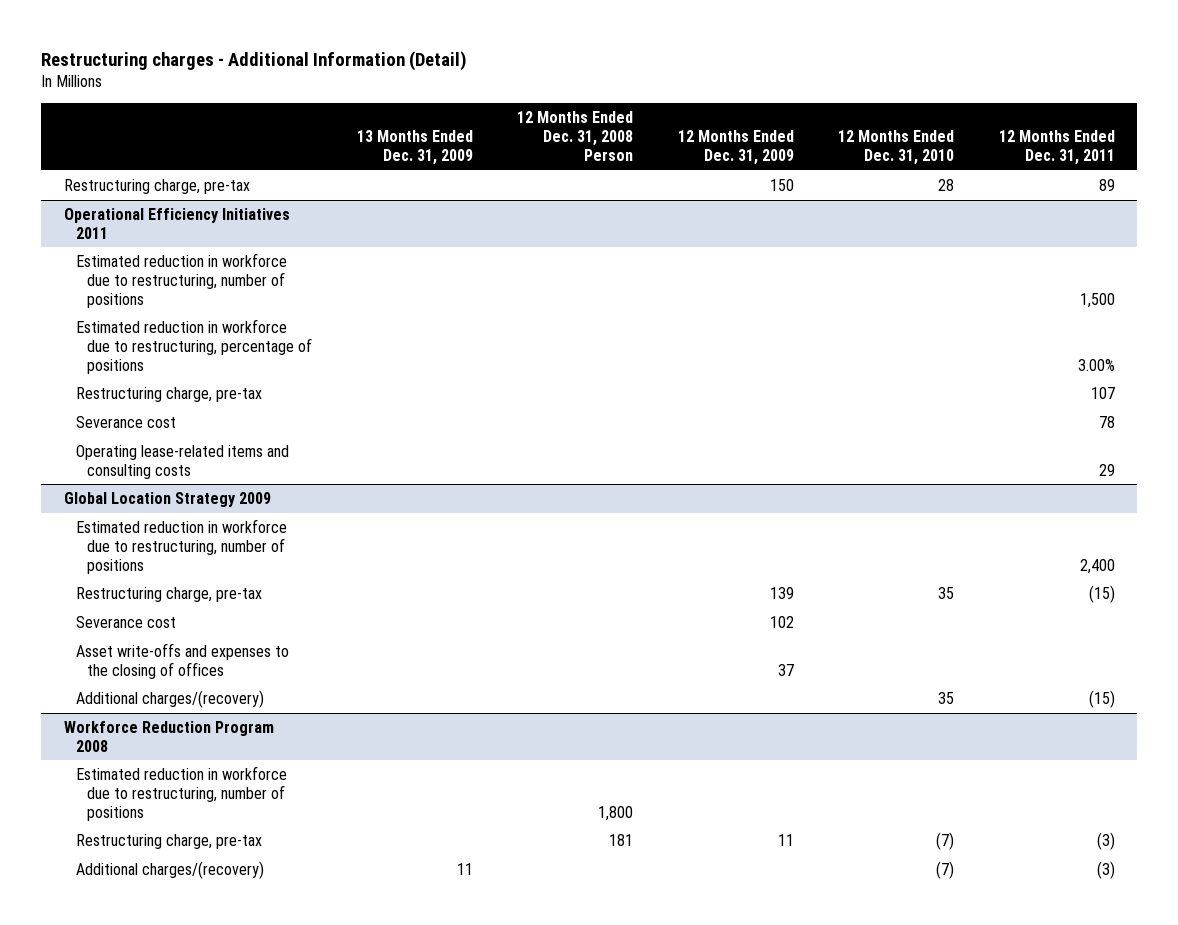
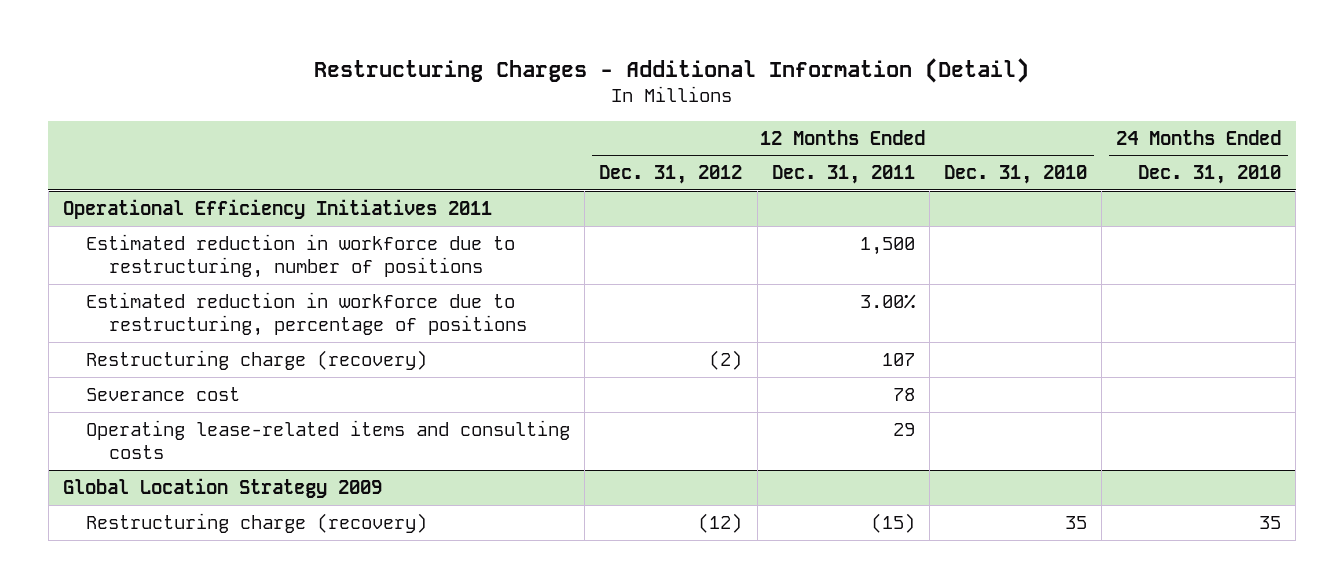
- Restructuring charges - Additional Information (Detail)
+ Restructuring Charges - Additional Information (Detail)
- | 13 Months Ended Dec. 31, 2009 | 12 Months Ended Dec. 31, 2008 Person | 12 Months Ended Dec. 31, 2009 | 12 Months Ended Dec. 31, 2010 | 12 Months Ended Dec. 31, 2011
+ | 12 Months Ended Dec. 31, 2012 | 12 Months Ended Dec. 31, 2011 | 12 Months Ended Dec. 31, 2010 | 24 Months Ended Dec. 31, 2010
- Restructuring charge, pre-tax | | | 150 | 28 | 89
@ Operational Efficiency Initiatives 2011
- Restructuring charge, pre-tax | | | | | 107
+ Restructuring charge (recovery) | (2) | 107 | |
@ Global Location Strategy 2009
- Estimated reduction in workforce due to restructuring, number of positions | | | | | 2,400
- Restructuring charge, pre-tax | | | 139 | 35 | (15)
- Severance cost | | | 102 | |
- Asset write-offs and expenses to the closing of offices | | | 37 | |
- Additional charges/(recovery) | | | | 35 | (15)
- Workforce Reduction Program 2008
- Estimated reduction in workforce due to restructuring, number of positions | | 1,800 | | |
- Restructuring charge, pre-tax | | 181 | 11 | (7) | (3)
- Additional charges/(recovery) | 11 | | | (7) | (3)
@ Global Location Strategy 2009
+ Restructuring charge (recovery) | (12) | (15) | 35 | 35

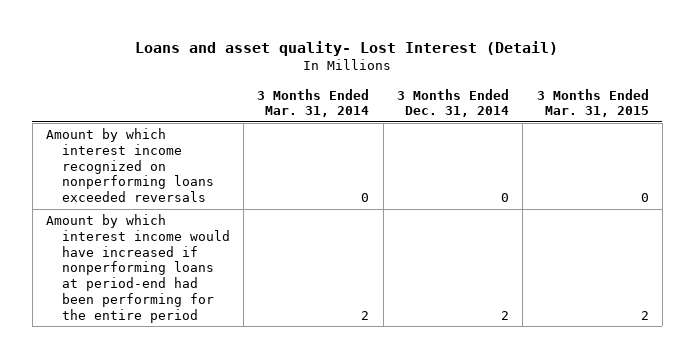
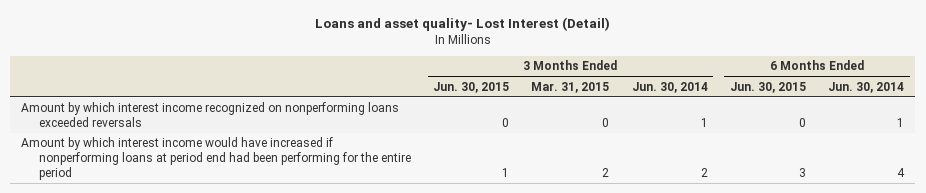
- | 3 Months Ended Mar. 31, 2014 | 3 Months Ended Dec. 31, 2014 | 3 Months Ended Mar. 31, 2015
+ | 3 Months Ended Jun. 30, 2015 | 3 Months Ended Mar. 31, 2015 | 3 Months Ended Jun. 30, 2014 | 6 Months Ended Jun. 30, 2015 | 6 Months Ended Jun. 30, 2014
- Amount by which interest income would have increased if nonperforming loans at period-end had been performing for the entire period | 2 | 2 | 2
+ Amount by which interest income would have increased if nonperforming loans at period end had been performing for the entire period | 1 | 2 | 2 | 3 | 4

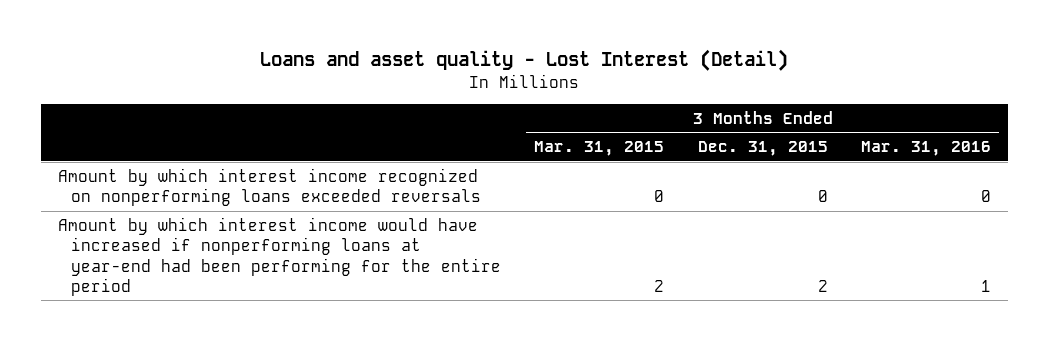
- Loans and asset quality- Lost Interest (Detail)
+ Loans and asset quality - Lost Interest (Detail)
- | 3 Months Ended Jun. 30, 2015 | 3 Months Ended Mar. 31, 2015 | 3 Months Ended Jun. 30, 2014 | 6 Months Ended Jun. 30, 2015 | 6 Months Ended Jun. 30, 2014
+ | 3 Months Ended Mar. 31, 2015 | 3 Months Ended Dec. 31, 2015 | 3 Months Ended Mar. 31, 2016
- Amount by which interest income would have increased if nonperforming loans at period end had been performing for the entire period | 1 | 2 | 2 | 3 | 4
+ Amount by which interest income would have increased if nonperforming loans at year-end had been performing for the entire period | 2 | 2 | 1

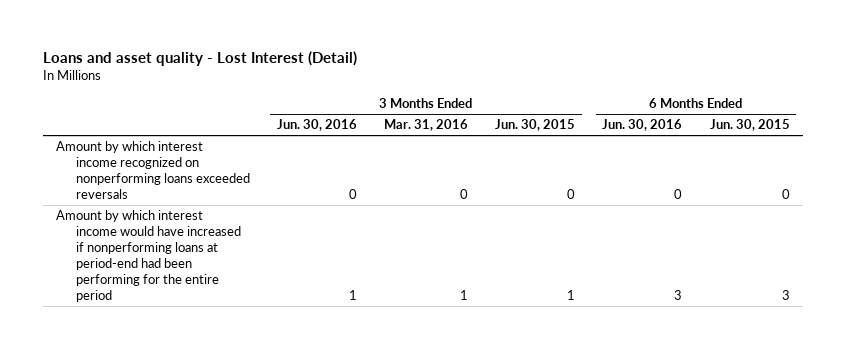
- | 3 Months Ended Mar. 31, 2015 | 3 Months Ended Dec. 31, 2015 | 3 Months Ended Mar. 31, 2016
+ | 3 Months Ended Jun. 30, 2016 | 3 Months Ended Mar. 31, 2016 | 3 Months Ended Jun. 30, 2015 | 6 Months Ended Jun. 30, 2016 | 6 Months Ended Jun. 30, 2015
- Amount by which interest income would have increased if nonperforming loans at year-end had been performing for the entire period | 2 | 2 | 1
+ Amount by which interest income would have increased if nonperforming loans at period-end had been performing for the entire period | 1 | 1 | 1 | 3 | 3

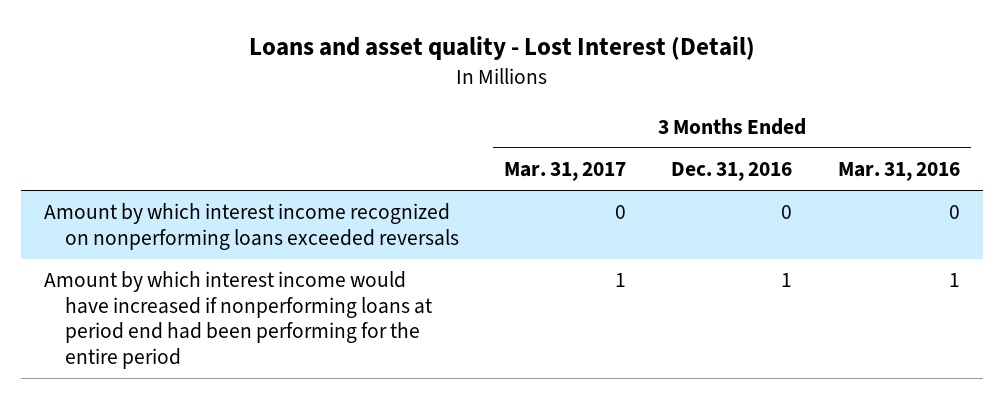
- | 3 Months Ended Jun. 30, 2016 | 3 Months Ended Mar. 31, 2016 | 3 Months Ended Jun. 30, 2015 | 6 Months Ended Jun. 30, 2016 | 6 Months Ended Jun. 30, 2015
+ | 3 Months Ended Mar. 31, 2017 | 3 Months Ended Dec. 31, 2016 | 3 Months Ended Mar. 31, 2016
- Amount by which interest income would have increased if nonperforming loans at period-end had been performing for the entire period | 1 | 1 | 1 | 3 | 3
+ Amount by which interest income would have increased if nonperforming loans at period end had been performing for the entire period | 1 | 1 | 1

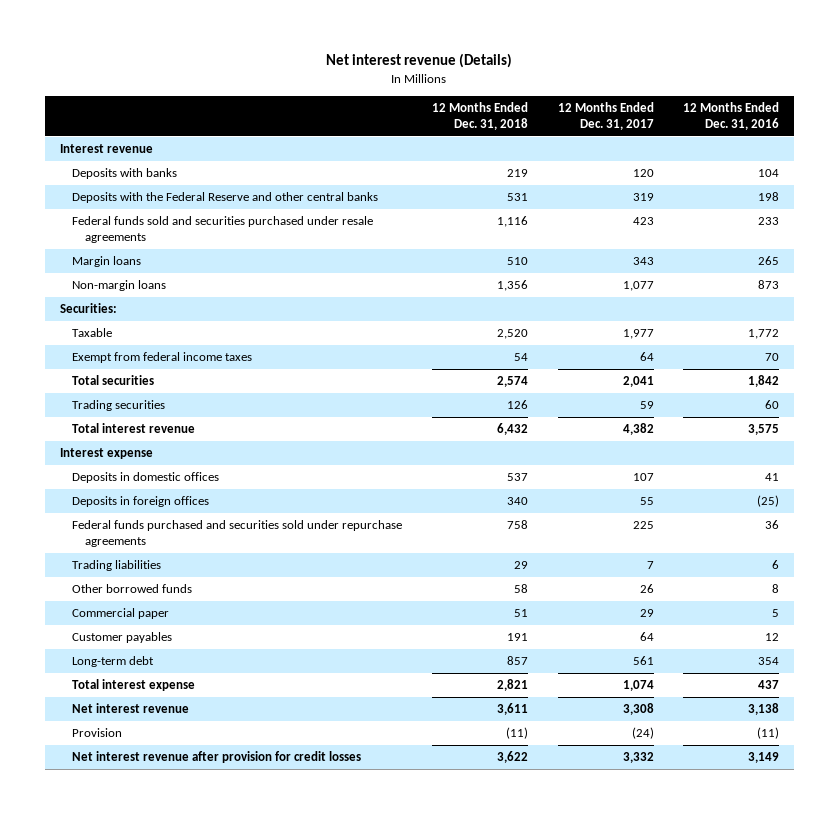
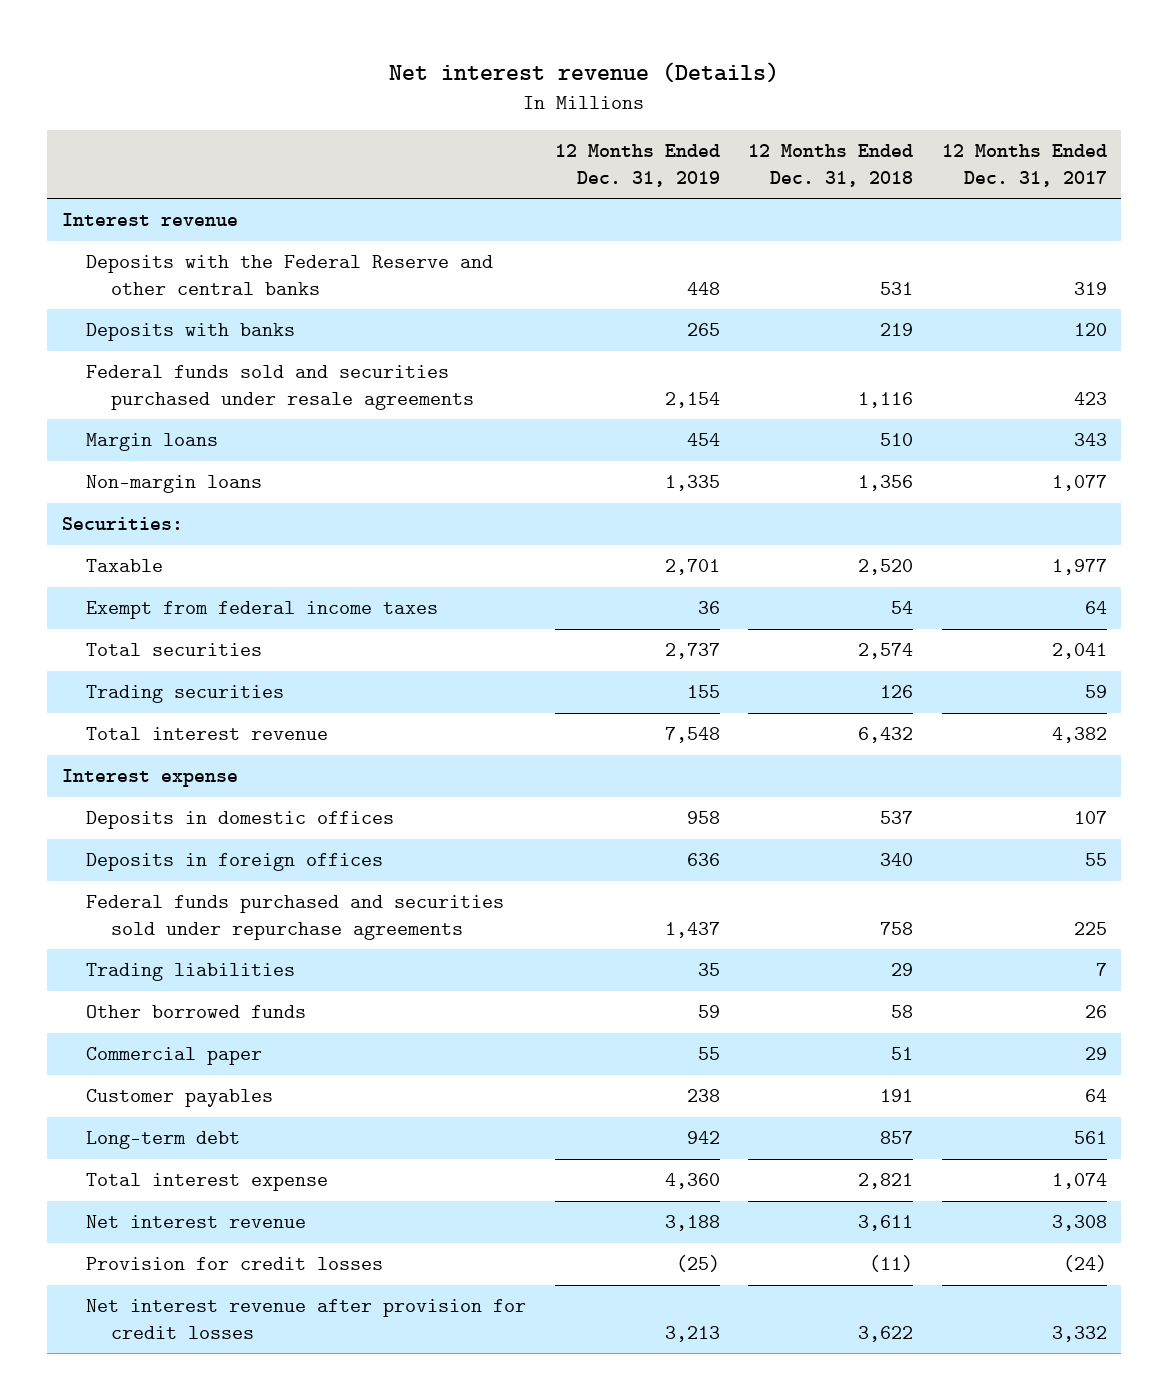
- | 12 Months Ended Dec. 31, 2018 | 12 Months Ended Dec. 31, 2017 | 12 Months Ended Dec. 31, 2016
+ | 12 Months Ended Dec. 31, 2019 | 12 Months Ended Dec. 31, 2018 | 12 Months Ended Dec. 31, 2017
moved down: Deposits with banks | 265 | 219 | 120
- Provision | (11) | (24) | (11)
+ Provision for credit losses | (25) | (11) | (24)

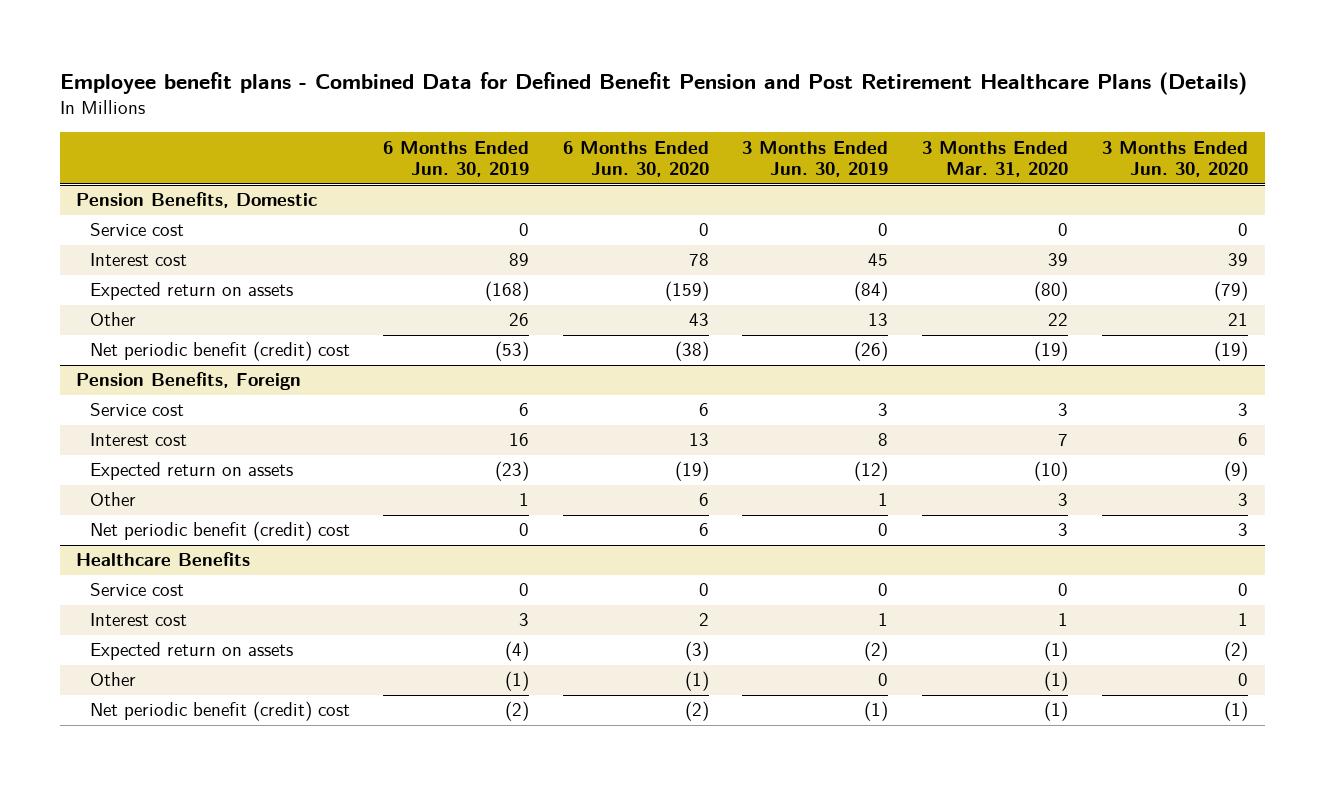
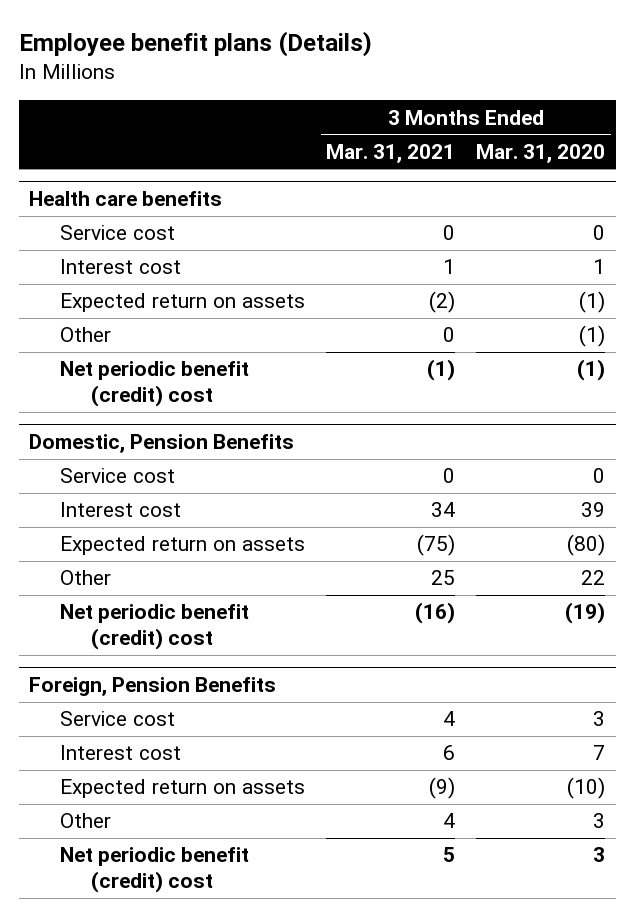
- Employee benefit plans - Combined Data for Defined Benefit Pension and Post Retirement Healthcare Plans (Details)
+ Employee benefit plans (Details)
- | 6 Months Ended Jun. 30, 2019 | 6 Months Ended Jun. 30, 2020 | 3 Months Ended Jun. 30, 2019 | 3 Months Ended Mar. 31, 2020 | 3 Months Ended Jun. 30, 2020
+ | 3 Months Ended Mar. 31, 2021 | 3 Months Ended Mar. 31, 2020
- Pension Benefits, Domestic
+ Health care benefits
+ Interest cost | 1 | 1
+ Expected return on assets | (2) | (1)
+ Other | 0 | (1)
+ Net periodic benefit (credit) cost | (1) | (1)
+ Domestic, Pension Benefits
+ Service cost | 0 | 0
- Pension Benefits, Foreign
+ Foreign, Pension Benefits
- Healthcare Benefits
- Service cost | 0 | 0 | 0 | 0 | 0
- Interest cost | 3 | 2 | 1 | 1 | 1
- Expected return on assets | (4) | (3) | (2) | (1) | (2)
- Other | (1) | (1) | 0 | (1) | 0
- Net periodic benefit (credit) cost | (2) | (2) | (1) | (1) | (1)

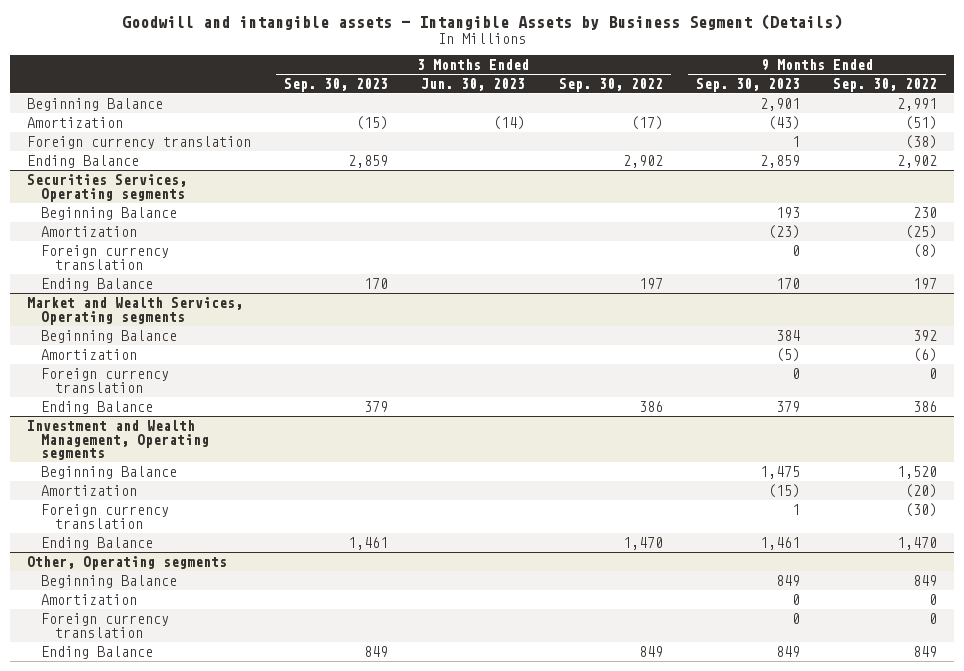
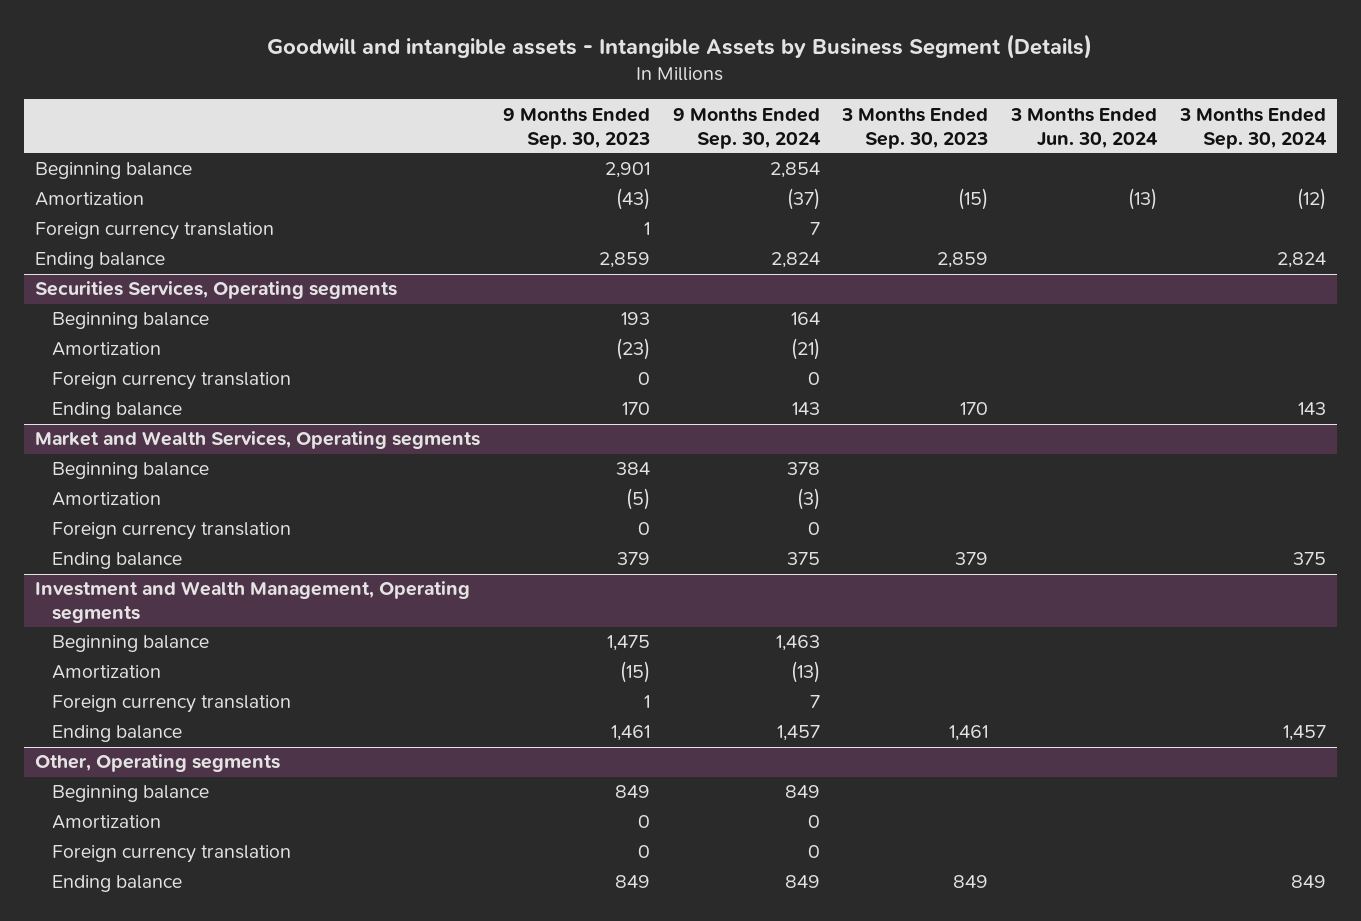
- | 3 Months Ended Sep. 30, 2023 | 3 Months Ended Jun. 30, 2023 | 3 Months Ended Sep. 30, 2022 | 9 Months Ended Sep. 30, 2023 | 9 Months Ended Sep. 30, 2022
+ | 9 Months Ended Sep. 30, 2023 | 9 Months Ended Sep. 30, 2024 | 3 Months Ended Sep. 30, 2023 | 3 Months Ended Jun. 30, 2024 | 3 Months Ended Sep. 30, 2024
- Beginning Balance | | | | 2,901 | 2,991
+ Beginning balance | 2,901 | 2,854 | | |
- Ending Balance | 2,859 | | 2,902 | 2,859 | 2,902
+ Ending balance | 2,859 | 2,824 | 2,859 | | 2,824
@ Securities Services, Operating segments
- Beginning Balance | | | | 193 | 230
+ Beginning balance | 193 | 164 | | |
- Ending Balance | 170 | | 197 | 170 | 197
+ Ending balance | 170 | 143 | 170 | | 143
@ Market and Wealth Services, Operating segments
- Beginning Balance | | | | 384 | 392
+ Beginning balance | 384 | 378 | | |
- Ending Balance | 379 | | 386 | 379 | 386
+ Ending balance | 379 | 375 | 379 | | 375
@ Investment and Wealth Management, Operating segments
- Beginning Balance | | | | 1,475 | 1,520
+ Beginning balance | 1,475 | 1,463 | | |
- Ending Balance | 1,461 | | 1,470 | 1,461 | 1,470
+ Ending balance | 1,461 | 1,457 | 1,461 | | 1,457
@ Other, Operating segments
- Beginning Balance | | | | 849 | 849
+ Beginning balance | 849 | 849 | | |
- Ending Balance | 849 | | 849 | 849 | 849
+ Ending balance | 849 | 849 | 849 | | 849

